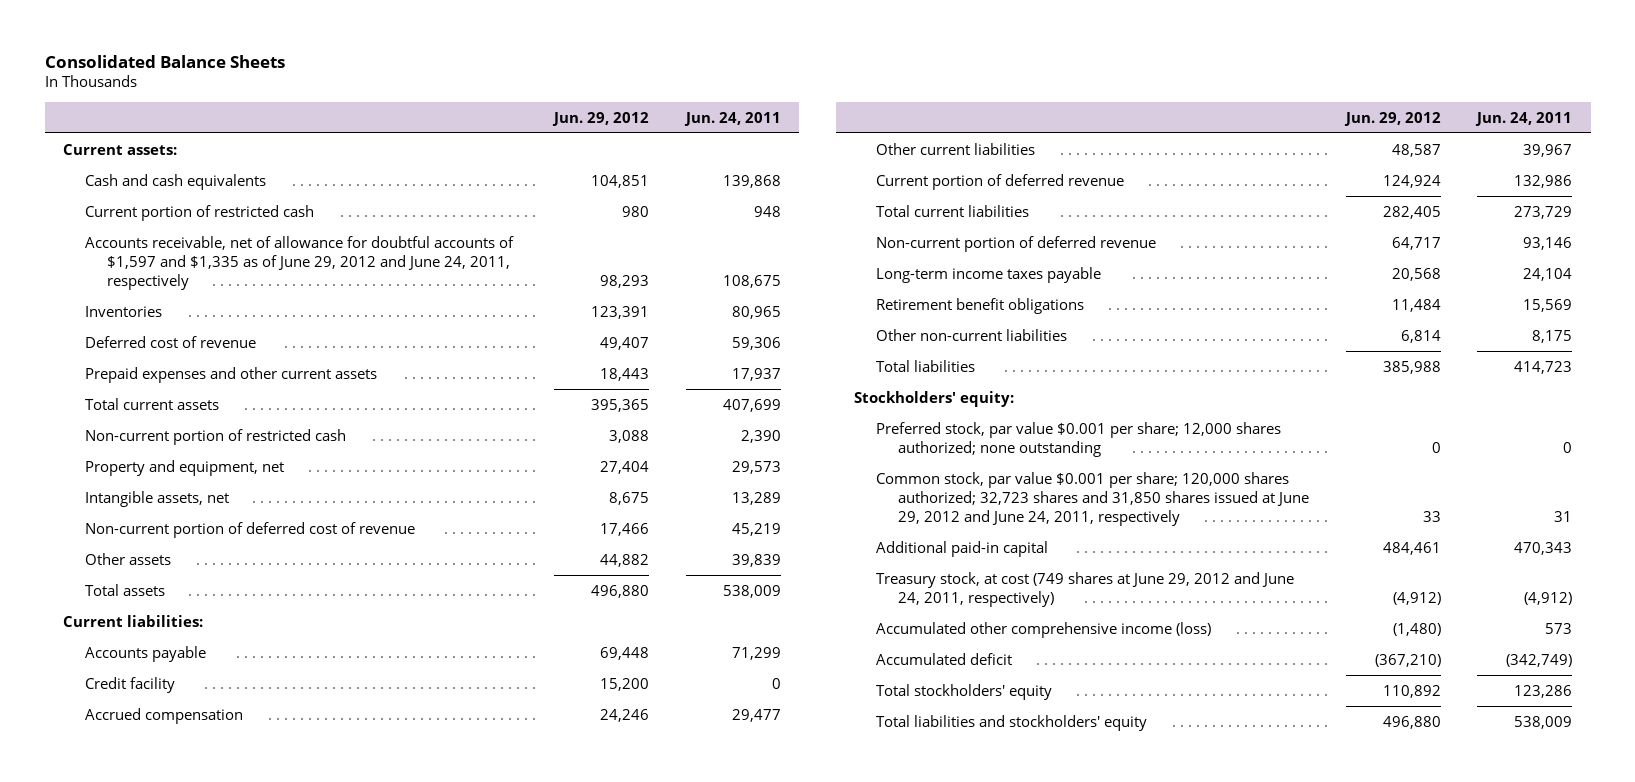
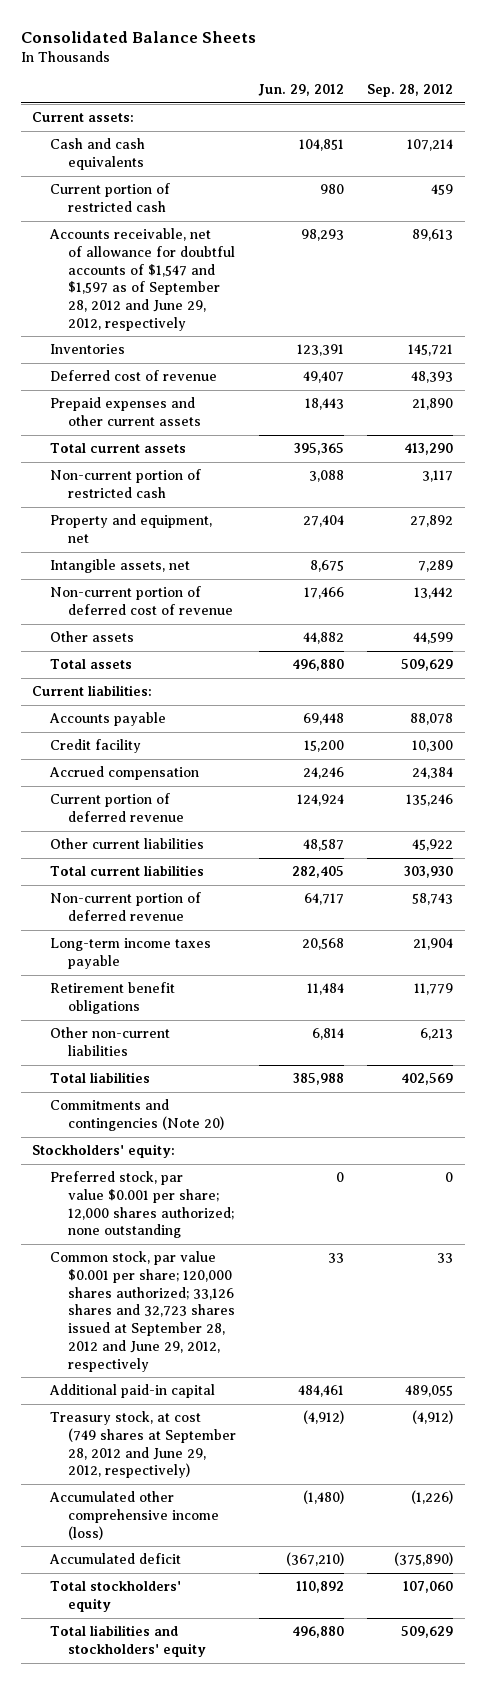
- | Jun. 29, 2012 | Jun. 24, 2011
+ | Jun. 29, 2012 | Sep. 28, 2012
- Accounts receivable, net of allowance for doubtful accounts of $1,597 and $1,335 as of June 29, 2012 and June 24, 2011, respectively | 98,293 | 108,675
+ Accounts receivable, net of allowance for doubtful accounts of $1,547 and $1,597 as of September 28, 2012 and June 29, 2012, respectively | 98,293 | 89,613
moved down: Other current liabilities | 48,587 | 45,922
+ Commitments and contingencies (Note 20)
- Common stock, par value $0.001 per share; 120,000 shares authorized; 32,723 shares and 31,850 shares issued at June 29, 2012 and June 24, 2011, respectively | 33 | 31
+ Common stock, par value $0.001 per share; 120,000 shares authorized; 33,126 shares and 32,723 shares issued at September 28, 2012 and June 29, 2012, respectively | 33 | 33
- Treasury stock, at cost (749 shares at June 29, 2012 and June 24, 2011, respectively) | (4,912) | (4,912)
+ Treasury stock, at cost (749 shares at September 28, 2012 and June 29, 2012, respectively) | (4,912) | (4,912)

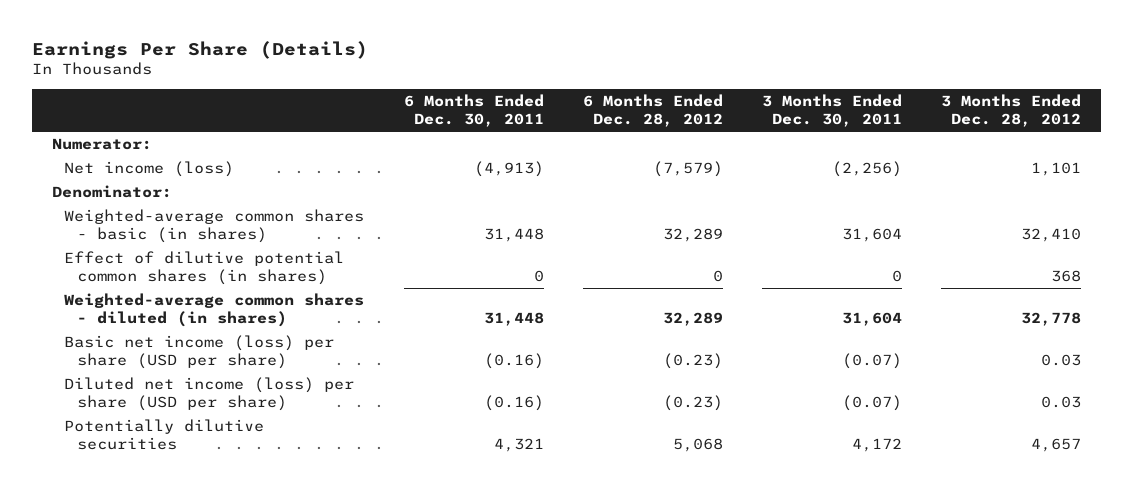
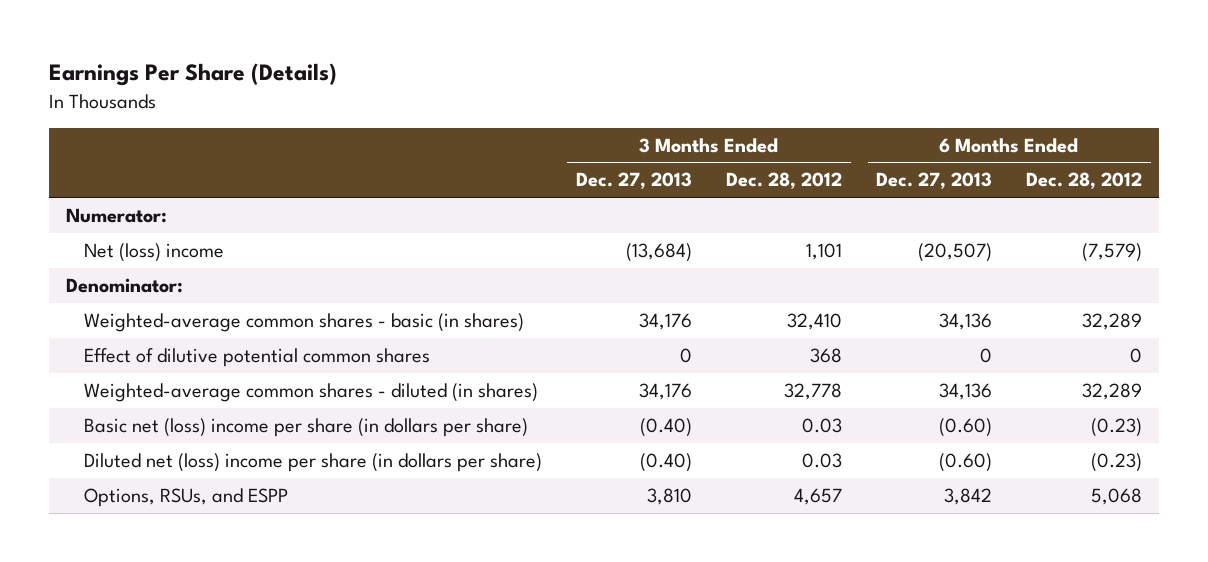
- | 6 Months Ended Dec. 30, 2011 | 6 Months Ended Dec. 28, 2012 | 3 Months Ended Dec. 30, 2011 | 3 Months Ended Dec. 28, 2012
+ | 3 Months Ended Dec. 27, 2013 | 3 Months Ended Dec. 28, 2012 | 6 Months Ended Dec. 27, 2013 | 6 Months Ended Dec. 28, 2012
- Net income (loss) | (4,913) | (7,579) | (2,256) | 1,101
+ Net (loss) income | (13,684) | 1,101 | (20,507) | (7,579)
- Effect of dilutive potential common shares (in shares) | 0 | 0 | 0 | 368
+ Effect of dilutive potential common shares | 0 | 368 | 0 | 0
- Basic net income (loss) per share (USD per share) | (0.16) | (0.23) | (0.07) | 0.03
- Diluted net income (loss) per share (USD per share) | (0.16) | (0.23) | (0.07) | 0.03
- Potentially dilutive securities | 4,321 | 5,068 | 4,172 | 4,657
+ Basic net (loss) income per share (in dollars per share) | (0.40) | 0.03 | (0.60) | (0.23)
+ Diluted net (loss) income per share (in dollars per share) | (0.40) | 0.03 | (0.60) | (0.23)
+ Options, RSUs, and ESPP | 3,810 | 4,657 | 3,842 | 5,068

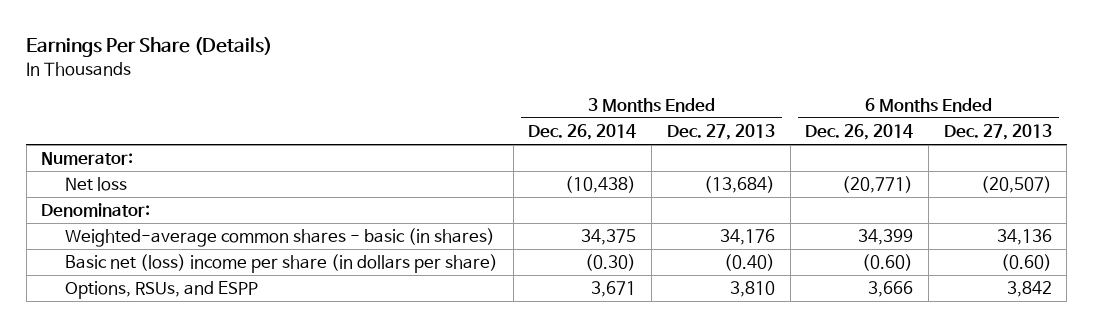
- | 3 Months Ended Dec. 27, 2013 | 3 Months Ended Dec. 28, 2012 | 6 Months Ended Dec. 27, 2013 | 6 Months Ended Dec. 28, 2012
+ | 3 Months Ended Dec. 26, 2014 | 3 Months Ended Dec. 27, 2013 | 6 Months Ended Dec. 26, 2014 | 6 Months Ended Dec. 27, 2013
- Net (loss) income | (13,684) | 1,101 | (20,507) | (7,579)
+ Net loss | (10,438) | (13,684) | (20,771) | (20,507)
- Effect of dilutive potential common shares | 0 | 368 | 0 | 0
- Weighted-average common shares - diluted (in shares) | 34,176 | 32,778 | 34,136 | 32,289
- Diluted net (loss) income per share (in dollars per share) | (0.40) | 0.03 | (0.60) | (0.23)

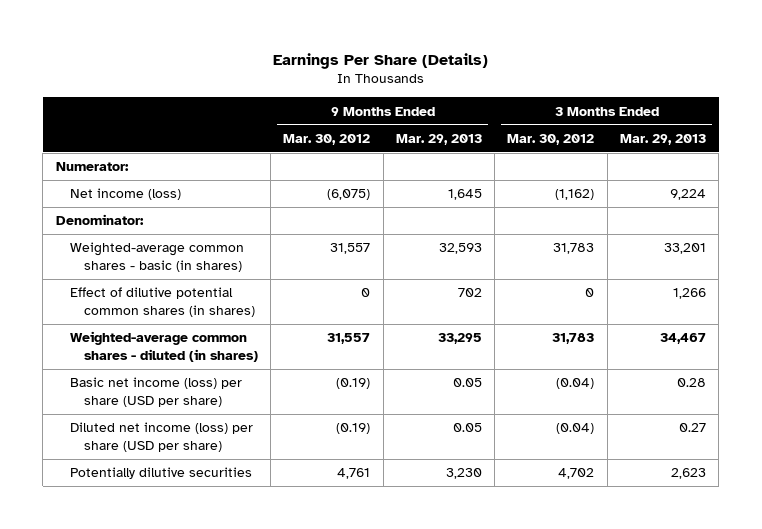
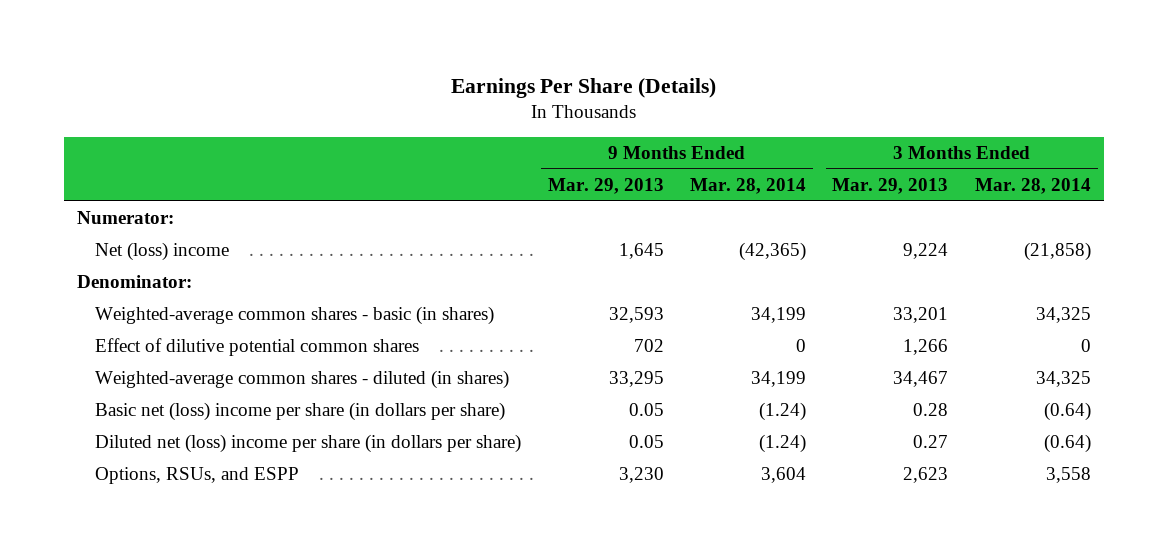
- | 9 Months Ended Mar. 30, 2012 | 9 Months Ended Mar. 29, 2013 | 3 Months Ended Mar. 30, 2012 | 3 Months Ended Mar. 29, 2013
+ | 9 Months Ended Mar. 29, 2013 | 9 Months Ended Mar. 28, 2014 | 3 Months Ended Mar. 29, 2013 | 3 Months Ended Mar. 28, 2014
- Net income (loss) | (6,075) | 1,645 | (1,162) | 9,224
+ Net (loss) income | 1,645 | (42,365) | 9,224 | (21,858)
- Effect of dilutive potential common shares (in shares) | 0 | 702 | 0 | 1,266
+ Effect of dilutive potential common shares | 702 | 0 | 1,266 | 0
- Basic net income (loss) per share (USD per share) | (0.19) | 0.05 | (0.04) | 0.28
- Diluted net income (loss) per share (USD per share) | (0.19) | 0.05 | (0.04) | 0.27
- Potentially dilutive securities | 4,761 | 3,230 | 4,702 | 2,623
+ Basic net (loss) income per share (in dollars per share) | 0.05 | (1.24) | 0.28 | (0.64)
+ Diluted net (loss) income per share (in dollars per share) | 0.05 | (1.24) | 0.27 | (0.64)
+ Options, RSUs, and ESPP | 3,230 | 3,604 | 2,623 | 3,558

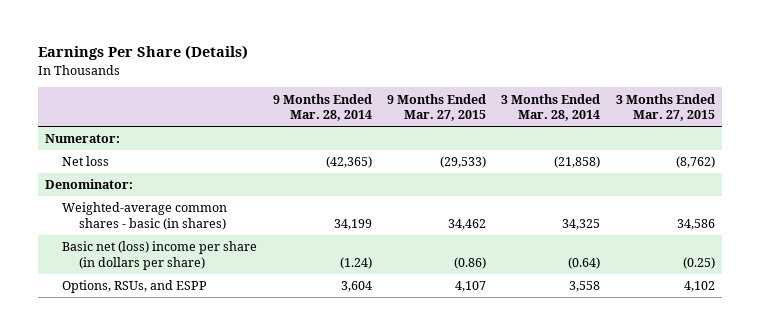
- | 9 Months Ended Mar. 29, 2013 | 9 Months Ended Mar. 28, 2014 | 3 Months Ended Mar. 29, 2013 | 3 Months Ended Mar. 28, 2014
+ | 9 Months Ended Mar. 28, 2014 | 9 Months Ended Mar. 27, 2015 | 3 Months Ended Mar. 28, 2014 | 3 Months Ended Mar. 27, 2015
- Net (loss) income | 1,645 | (42,365) | 9,224 | (21,858)
+ Net loss | (42,365) | (29,533) | (21,858) | (8,762)
- Effect of dilutive potential common shares | 702 | 0 | 1,266 | 0
- Weighted-average common shares - diluted (in shares) | 33,295 | 34,199 | 34,467 | 34,325
- Diluted net (loss) income per share (in dollars per share) | 0.05 | (1.24) | 0.27 | (0.64)

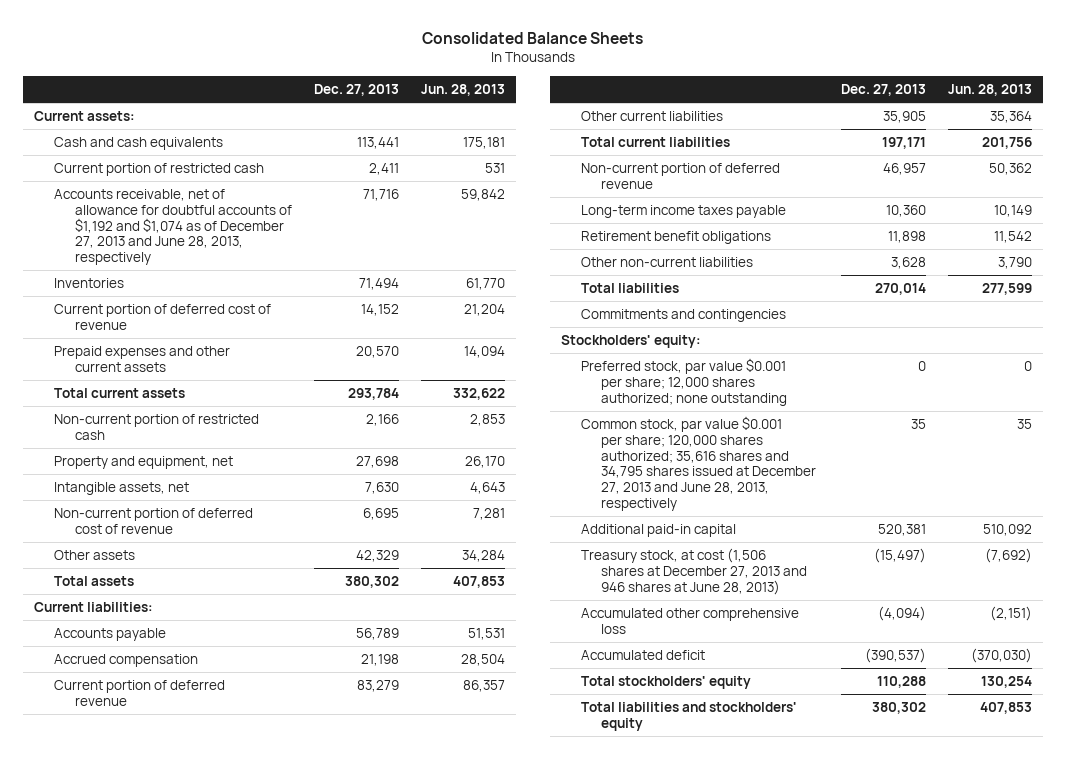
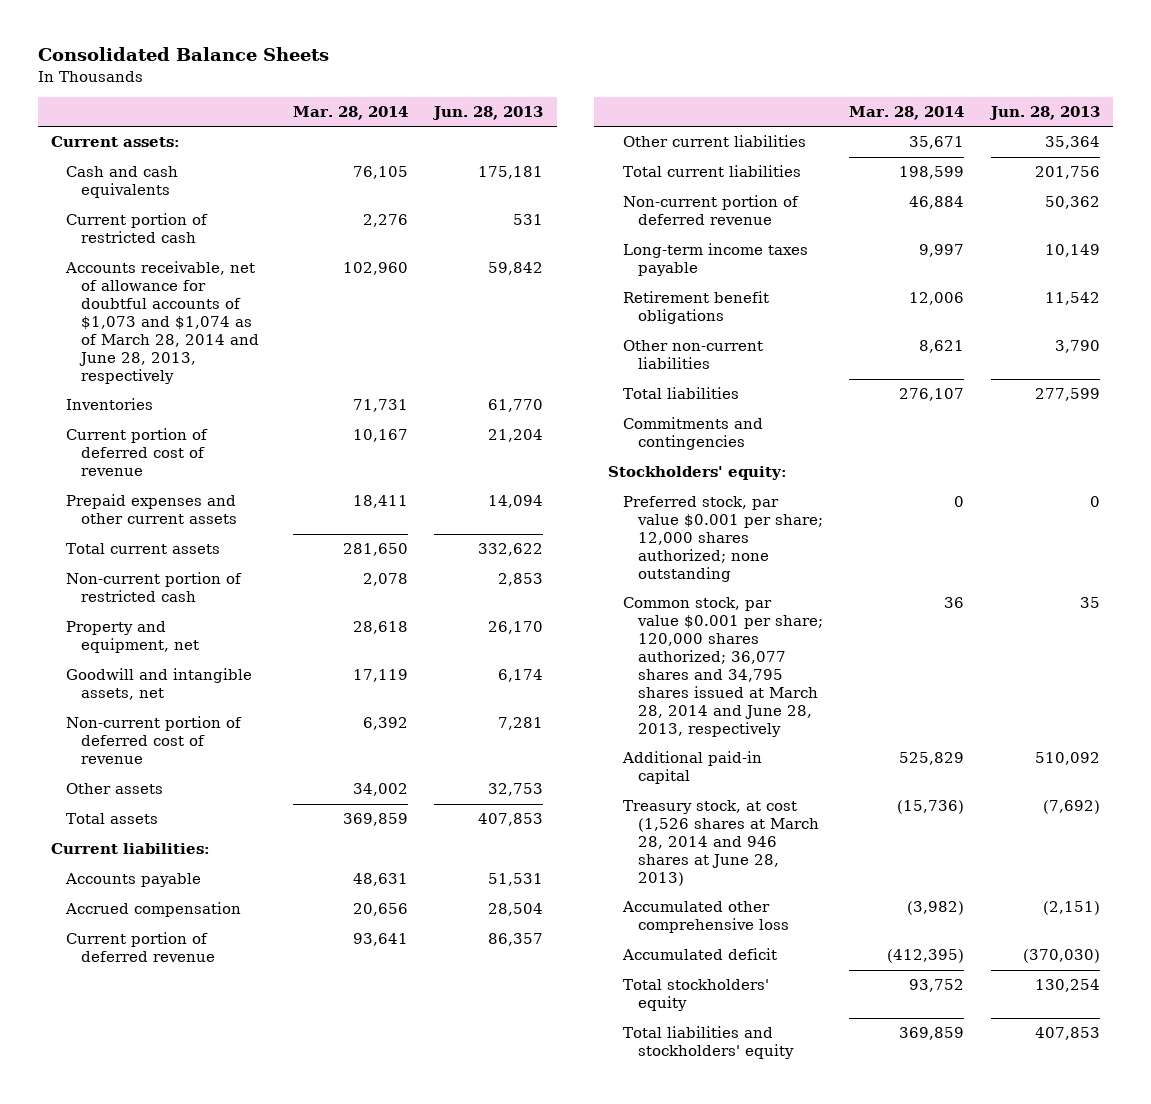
- | Dec. 27, 2013 | Jun. 28, 2013
+ | Mar. 28, 2014 | Jun. 28, 2013
- Accounts receivable, net of allowance for doubtful accounts of $1,192 and $1,074 as of December 27, 2013 and June 28, 2013, respectively | 71,716 | 59,842
+ Accounts receivable, net of allowance for doubtful accounts of $1,073 and $1,074 as of March 28, 2014 and June 28, 2013, respectively | 102,960 | 59,842
- Intangible assets, net | 7,630 | 4,643
+ Goodwill and intangible assets, net | 17,119 | 6,174
- Other assets | 42,329 | 34,284
+ Other assets | 34,002 | 32,753
- Common stock, par value $0.001 per share; 120,000 shares authorized; 35,616 shares and 34,795 shares issued at December 27, 2013 and June 28, 2013, respectively | 35 | 35
+ Common stock, par value $0.001 per share; 120,000 shares authorized; 36,077 shares and 34,795 shares issued at March 28, 2014 and June 28, 2013, respectively | 36 | 35
- Treasury stock, at cost (1,506 shares at December 27, 2013 and 946 shares at June 28, 2013) | (15,497) | (7,692)
+ Treasury stock, at cost (1,526 shares at March 28, 2014 and 946 shares at June 28, 2013) | (15,736) | (7,692)

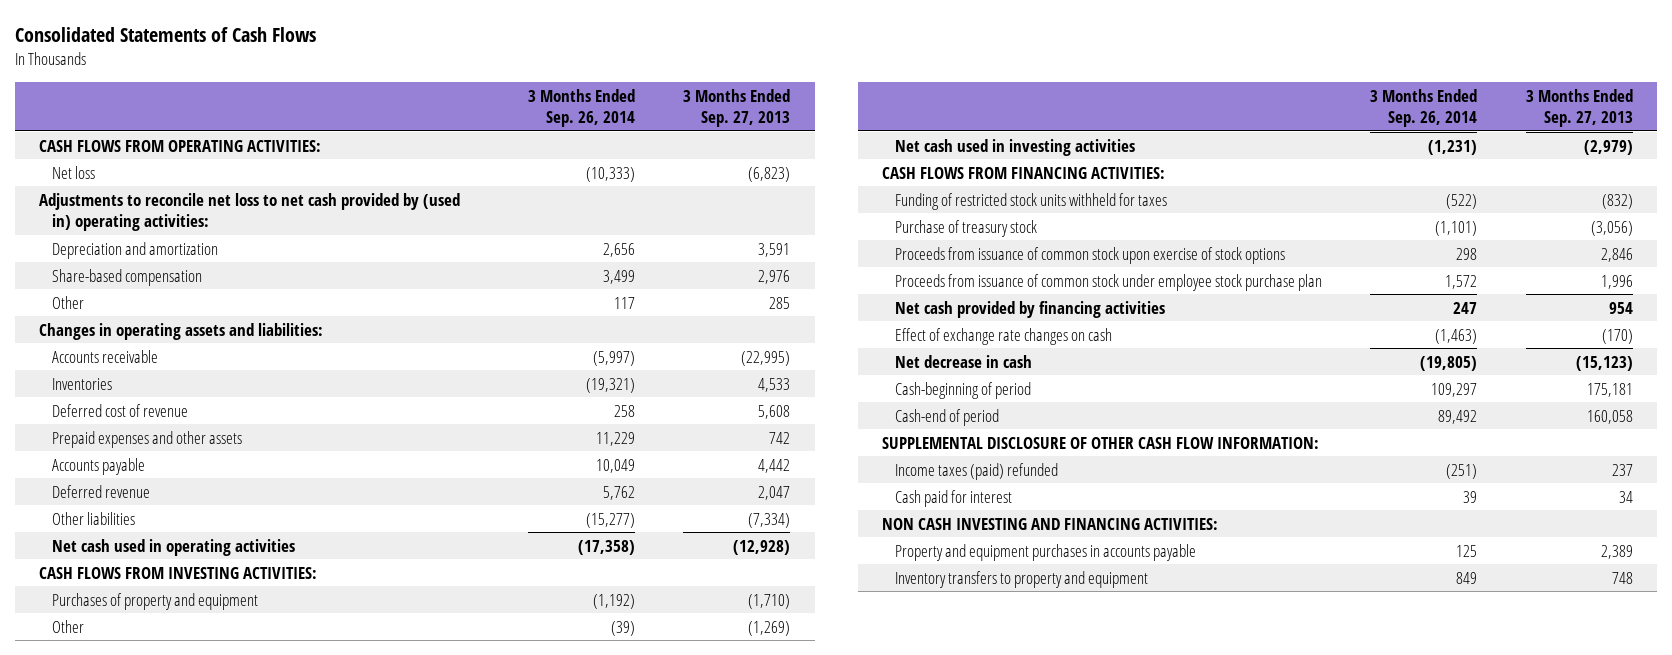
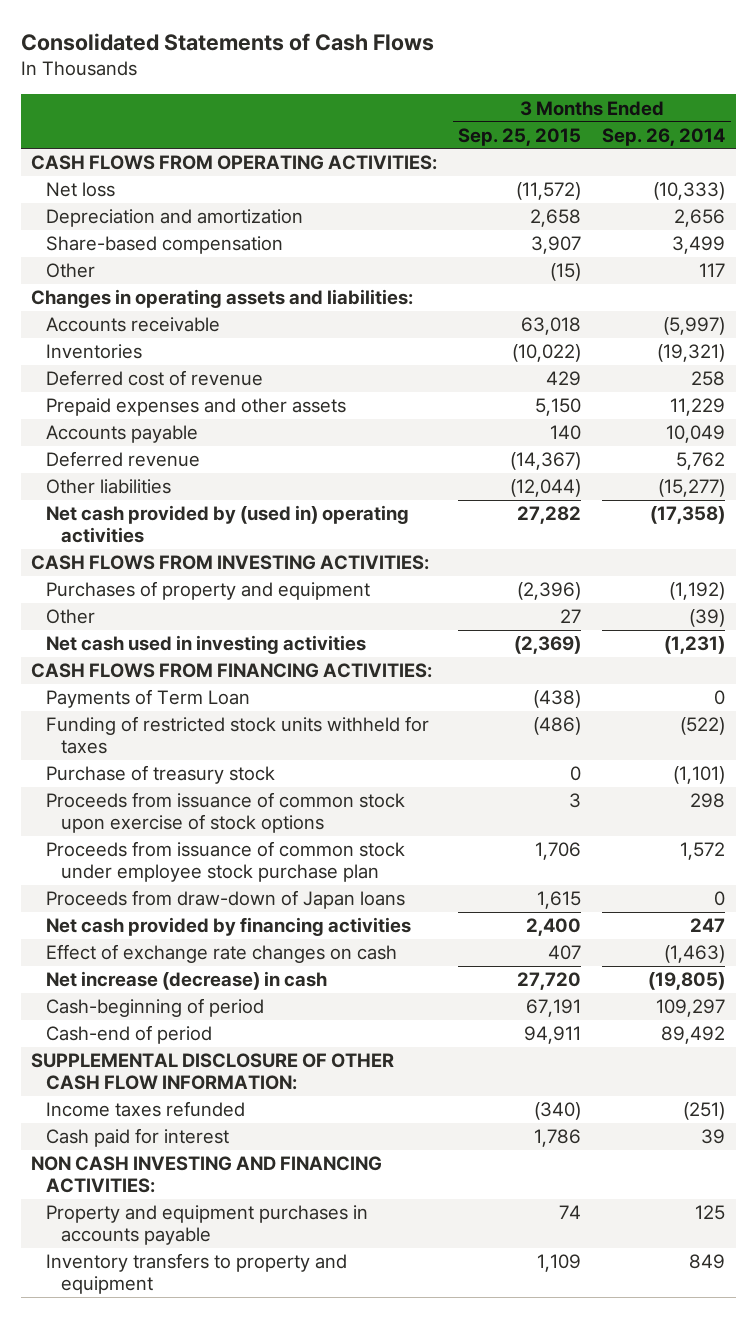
- | 3 Months Ended Sep. 26, 2014 | 3 Months Ended Sep. 27, 2013
+ | 3 Months Ended Sep. 25, 2015 | 3 Months Ended Sep. 26, 2014
- Adjustments to reconcile net loss to net cash provided by (used in) operating activities:
- Net cash used in operating activities | (17,358) | (12,928)
+ Net cash provided by (used in) operating activities | 27,282 | (17,358)
+ Payments of Term Loan | (438) | 0
+ Proceeds from draw-down of Japan loans | 1,615 | 0
- Net decrease in cash | (19,805) | (15,123)
+ Net increase (decrease) in cash | 27,720 | (19,805)
- Income taxes (paid) refunded | (251) | 237
+ Income taxes refunded | (340) | (251)

